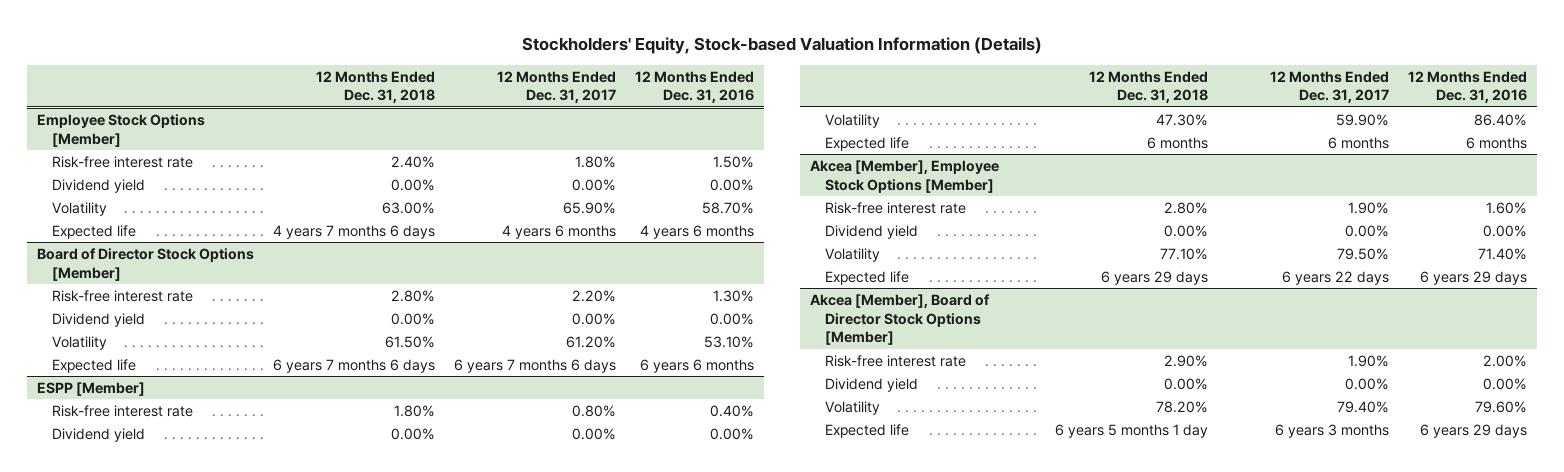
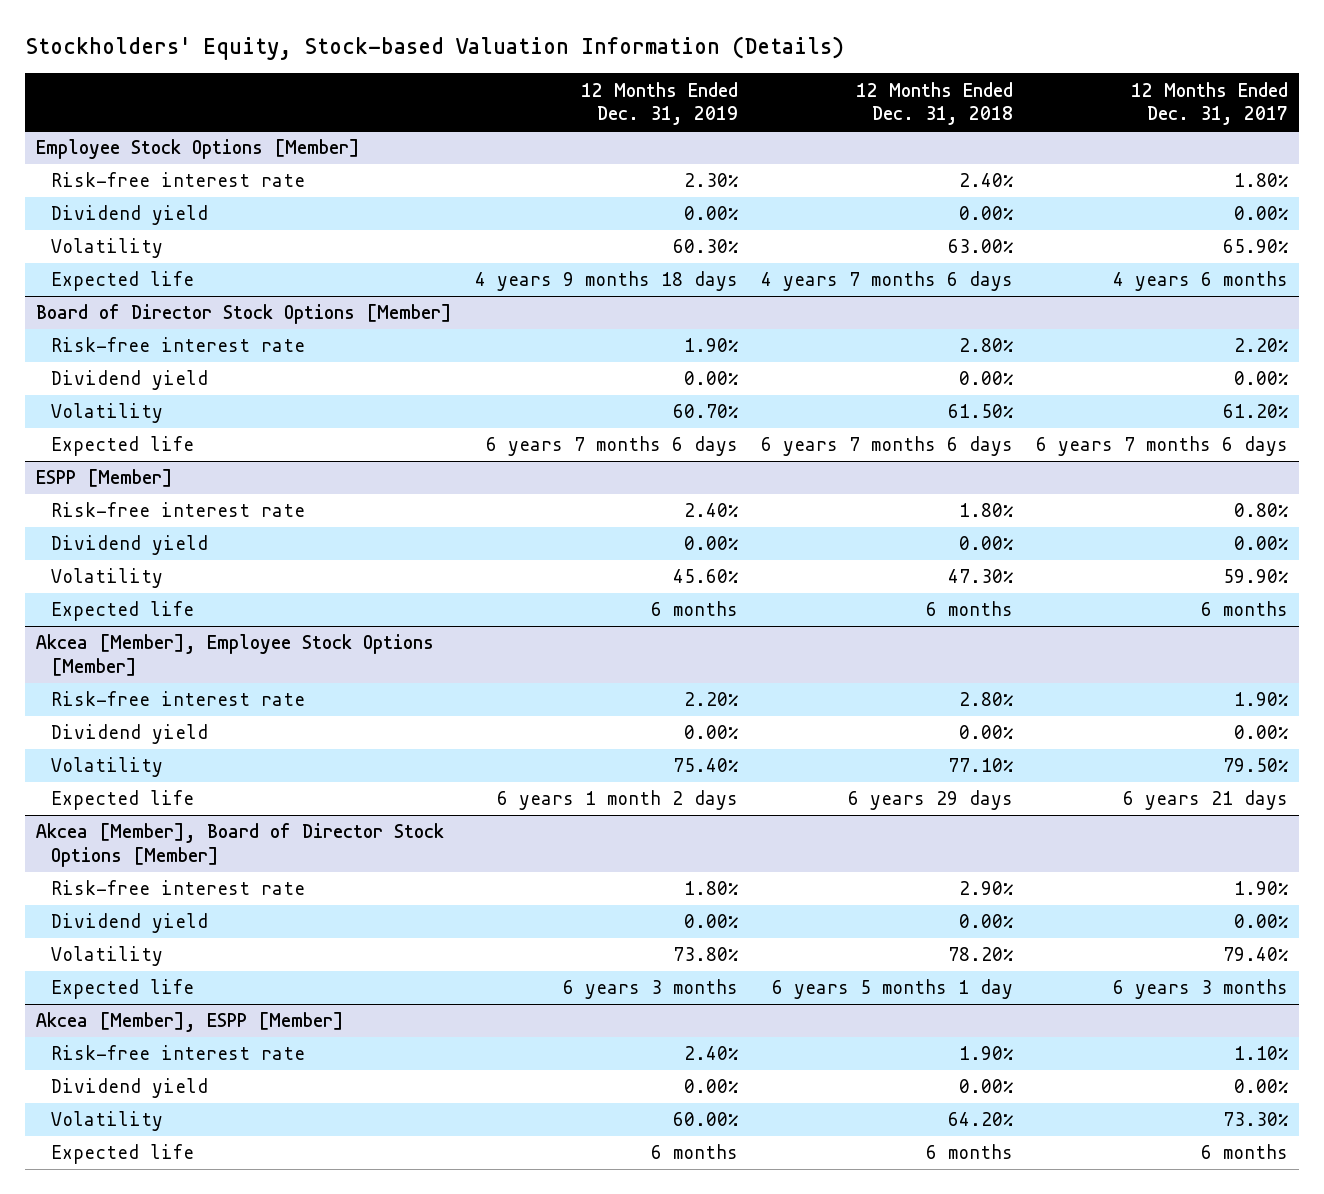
- | 12 Months Ended Dec. 31, 2018 | 12 Months Ended Dec. 31, 2017 | 12 Months Ended Dec. 31, 2016
+ | 12 Months Ended Dec. 31, 2019 | 12 Months Ended Dec. 31, 2018 | 12 Months Ended Dec. 31, 2017
@ Akcea [Member], Employee Stock Options [Member]
- Expected life | 6 years 29 days | 6 years 22 days | 6 years 29 days
+ Expected life | 6 years 1 month 2 days | 6 years 29 days | 6 years 21 days
+ Akcea [Member], ESPP [Member]
+ Risk-free interest rate | 2.40% | 1.90% | 1.10%
+ Dividend yield | 0.00% | 0.00% | 0.00%
+ Volatility | 60.00% | 64.20% | 73.30%
+ Expected life | 6 months | 6 months | 6 months

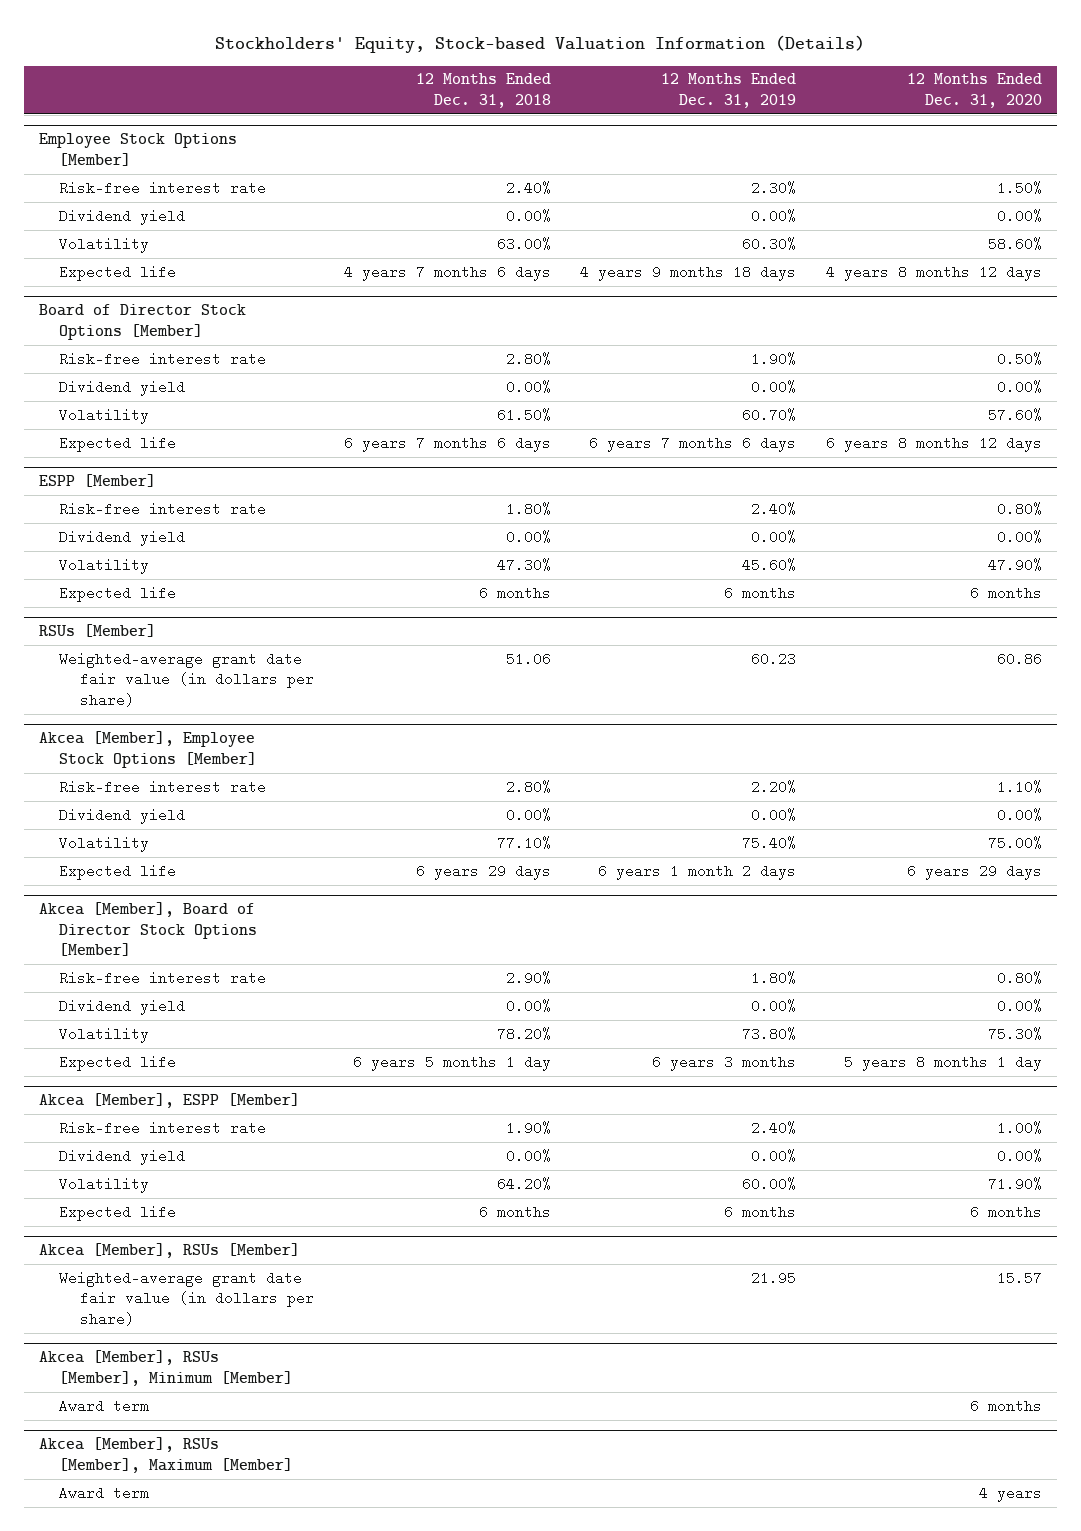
- | 12 Months Ended Dec. 31, 2019 | 12 Months Ended Dec. 31, 2018 | 12 Months Ended Dec. 31, 2017
+ | 12 Months Ended Dec. 31, 2018 | 12 Months Ended Dec. 31, 2019 | 12 Months Ended Dec. 31, 2020
+ RSUs [Member]
+ Weighted-average grant date fair value (in dollars per share) | 51.06 | 60.23 | 60.86
+ Akcea [Member], RSUs [Member]
+ Weighted-average grant date fair value (in dollars per share) | | 21.95 | 15.57
+ Akcea [Member], RSUs [Member], Minimum [Member]
+ Award term | | | 6 months
+ Akcea [Member], RSUs [Member], Maximum [Member]
+ Award term | | | 4 years

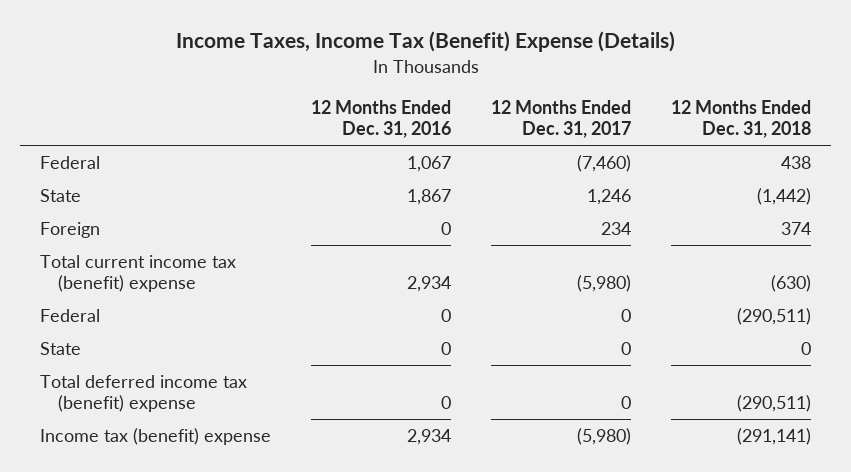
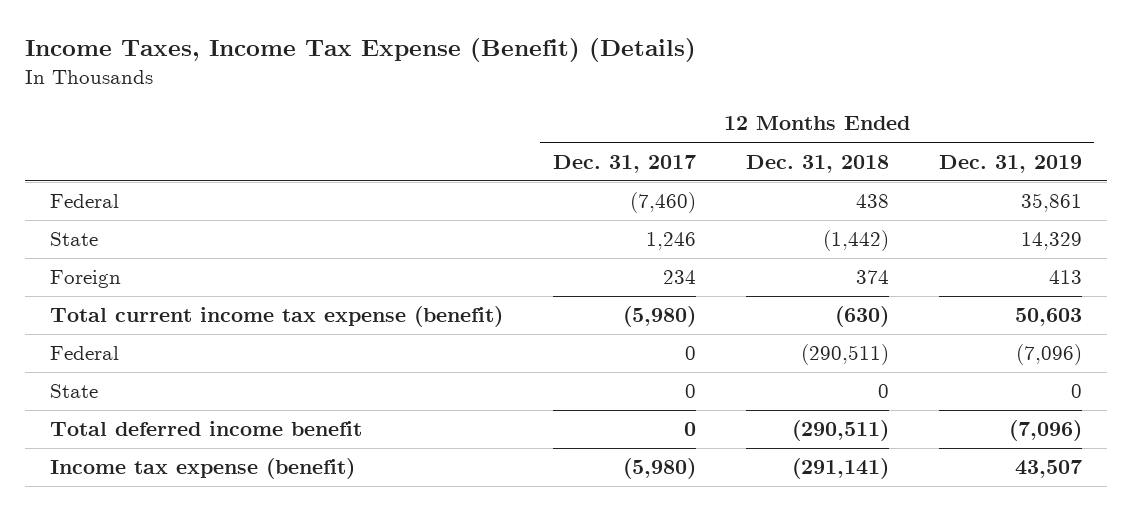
- Income Taxes, Income Tax (Benefit) Expense (Details)
+ Income Taxes, Income Tax Expense (Benefit) (Details)
- | 12 Months Ended Dec. 31, 2016 | 12 Months Ended Dec. 31, 2017 | 12 Months Ended Dec. 31, 2018
+ | 12 Months Ended Dec. 31, 2017 | 12 Months Ended Dec. 31, 2018 | 12 Months Ended Dec. 31, 2019
- Total current income tax (benefit) expense | 2,934 | (5,980) | (630)
+ Total current income tax expense (benefit) | (5,980) | (630) | 50,603
- Total deferred income tax (benefit) expense | 0 | 0 | (290,511)
- Income tax (benefit) expense | 2,934 | (5,980) | (291,141)
+ Total deferred income benefit | 0 | (290,511) | (7,096)
+ Income tax expense (benefit) | (5,980) | (291,141) | 43,507

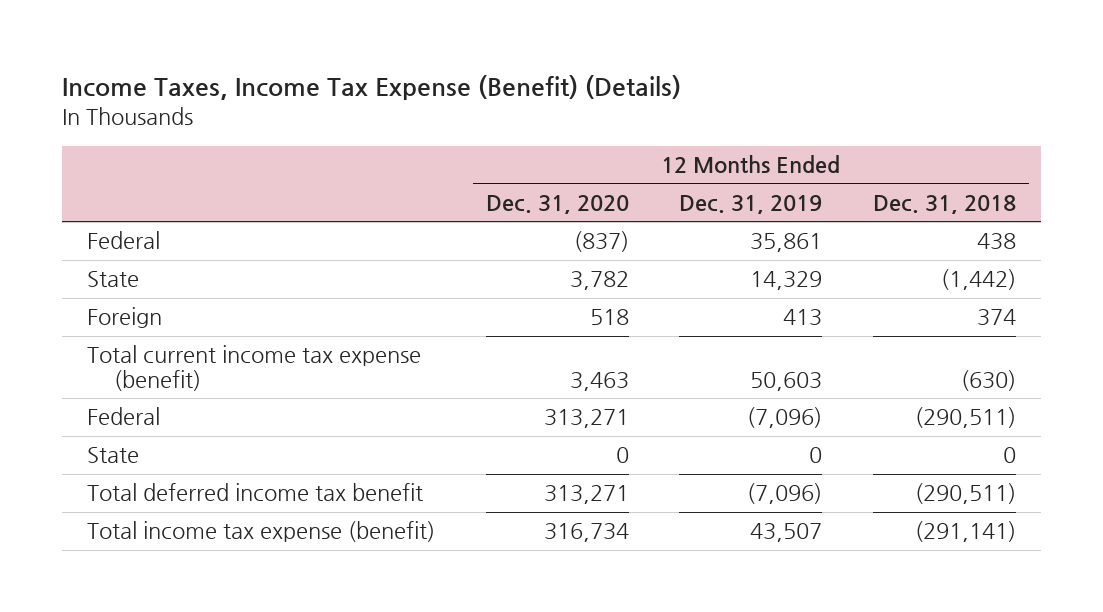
- | 12 Months Ended Dec. 31, 2017 | 12 Months Ended Dec. 31, 2018 | 12 Months Ended Dec. 31, 2019
+ | 12 Months Ended Dec. 31, 2020 | 12 Months Ended Dec. 31, 2019 | 12 Months Ended Dec. 31, 2018
- Total deferred income benefit | 0 | (290,511) | (7,096)
- Income tax expense (benefit) | (5,980) | (291,141) | 43,507
+ Total deferred income tax benefit | 313,271 | (7,096) | (290,511)
+ Total income tax expense (benefit) | 316,734 | 43,507 | (291,141)

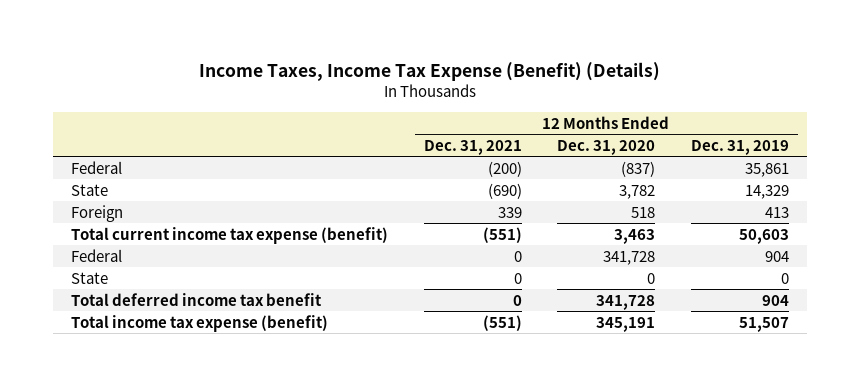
- | 12 Months Ended Dec. 31, 2020 | 12 Months Ended Dec. 31, 2019 | 12 Months Ended Dec. 31, 2018
+ | 12 Months Ended Dec. 31, 2021 | 12 Months Ended Dec. 31, 2020 | 12 Months Ended Dec. 31, 2019
- Federal | 313,271 | (7,096) | (290,511)
+ Federal | 0 | 341,728 | 904
- Total deferred income tax benefit | 313,271 | (7,096) | (290,511)
- Total income tax expense (benefit) | 316,734 | 43,507 | (291,141)
+ Total deferred income tax benefit | 0 | 341,728 | 904
+ Total income tax expense (benefit) | (551) | 345,191 | 51,507

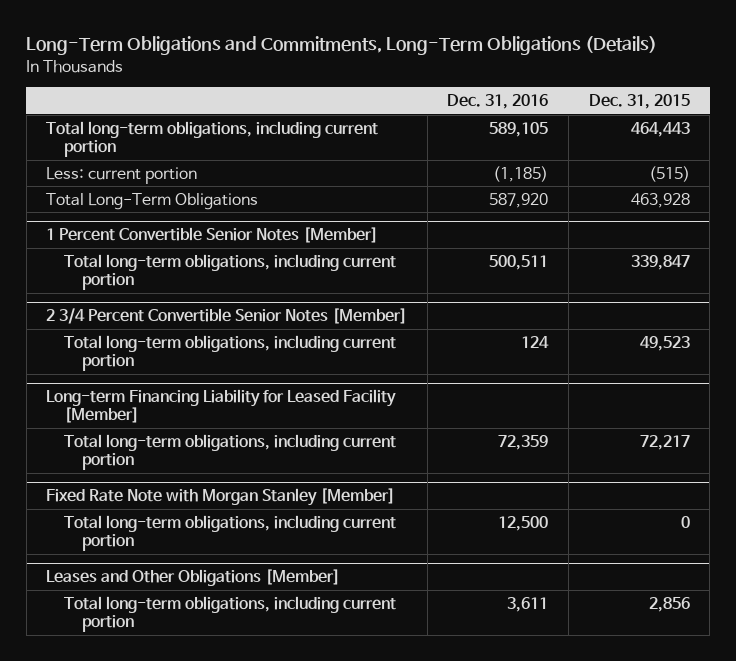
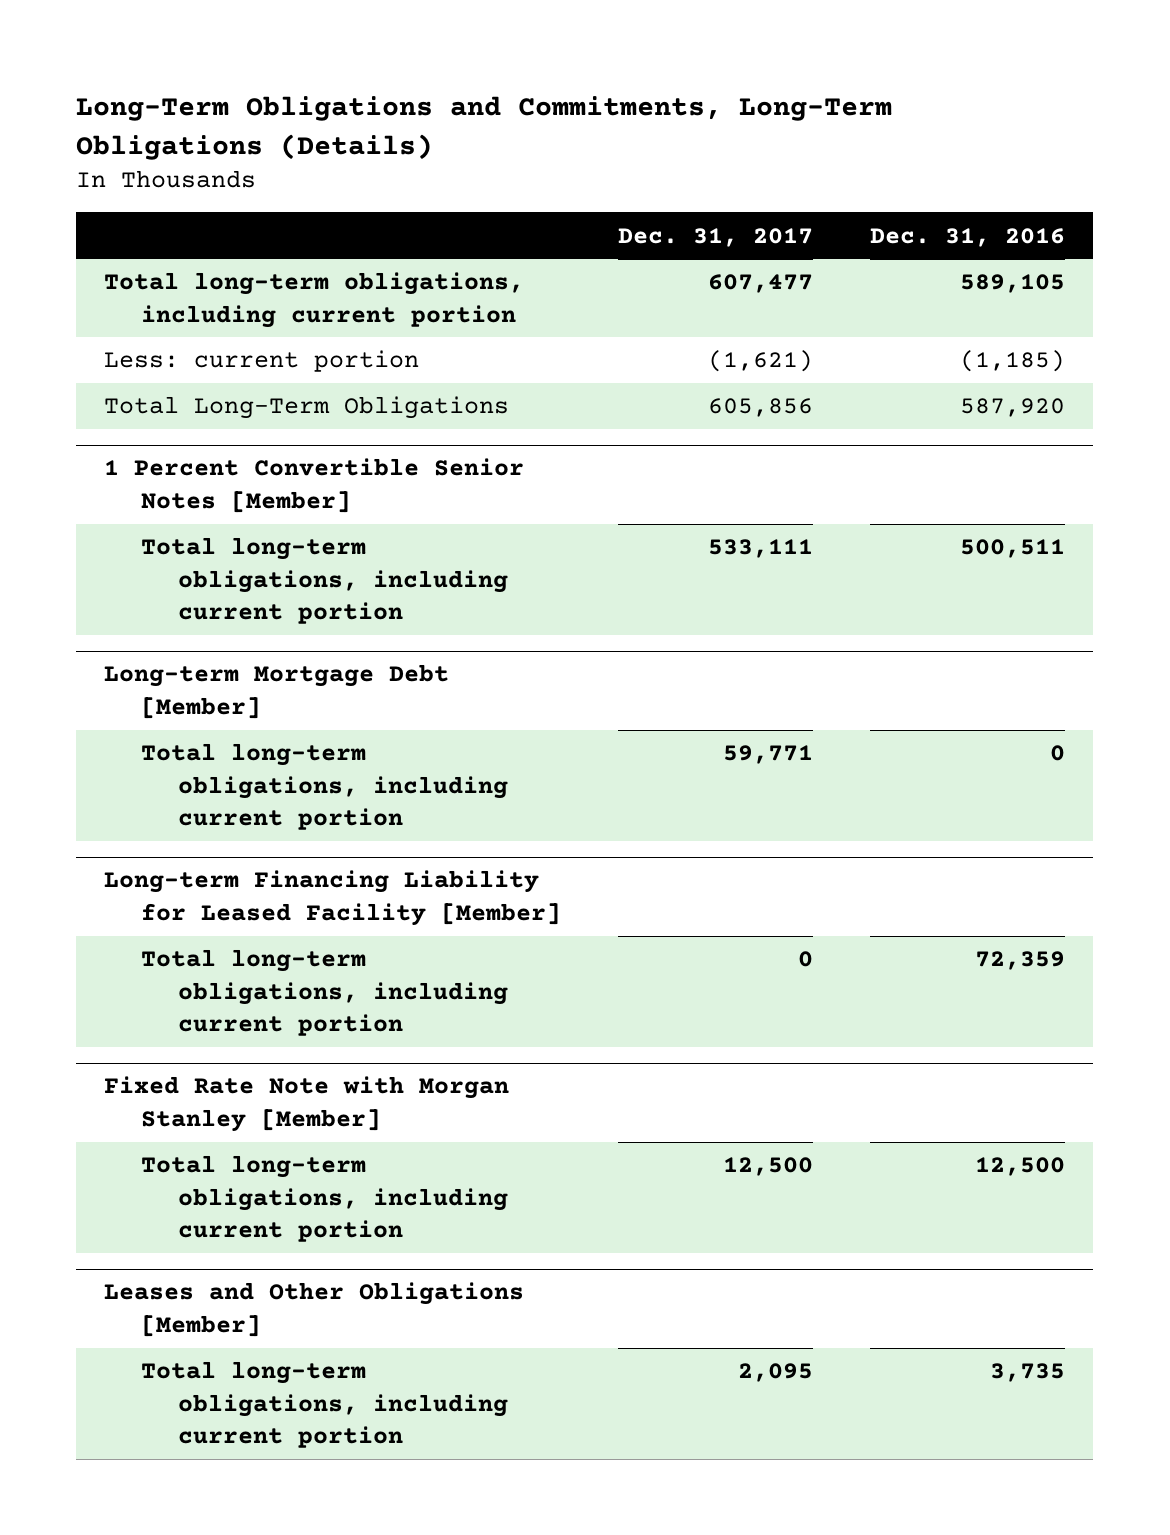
- | Dec. 31, 2016 | Dec. 31, 2015
+ | Dec. 31, 2017 | Dec. 31, 2016
- 2 3/4 Percent Convertible Senior Notes [Member]
- Total long-term obligations, including current portion | 124 | 49,523
+ Long-term Mortgage Debt [Member]
+ Total long-term obligations, including current portion | 59,771 | 0
@ Leases and Other Obligations [Member]
- Total long-term obligations, including current portion | 3,611 | 2,856
+ Total long-term obligations, including current portion | 2,095 | 3,735

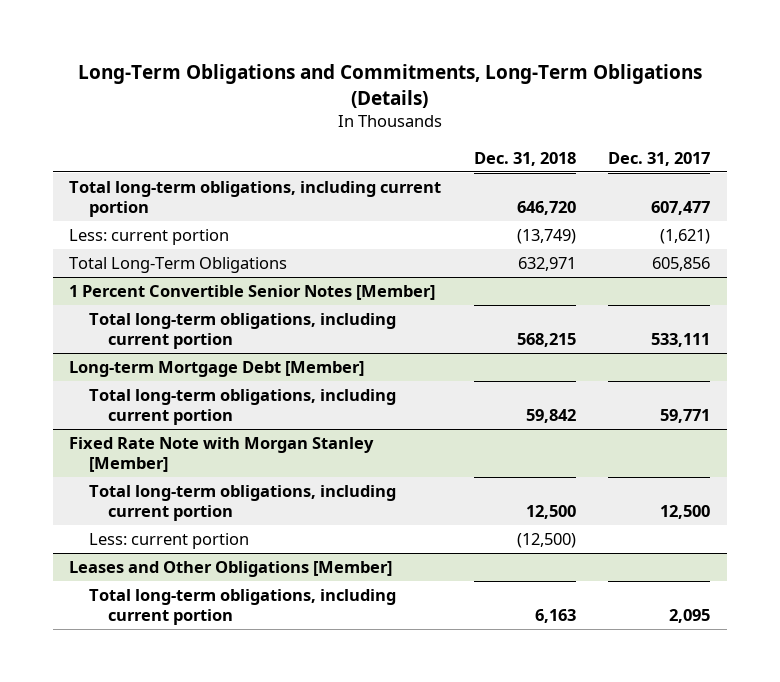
- | Dec. 31, 2017 | Dec. 31, 2016
+ | Dec. 31, 2018 | Dec. 31, 2017
- Long-term Financing Liability for Leased Facility [Member]
- Total long-term obligations, including current portion | 0 | 72,359
@ Fixed Rate Note with Morgan Stanley [Member]
+ Less: current portion | (12,500) |

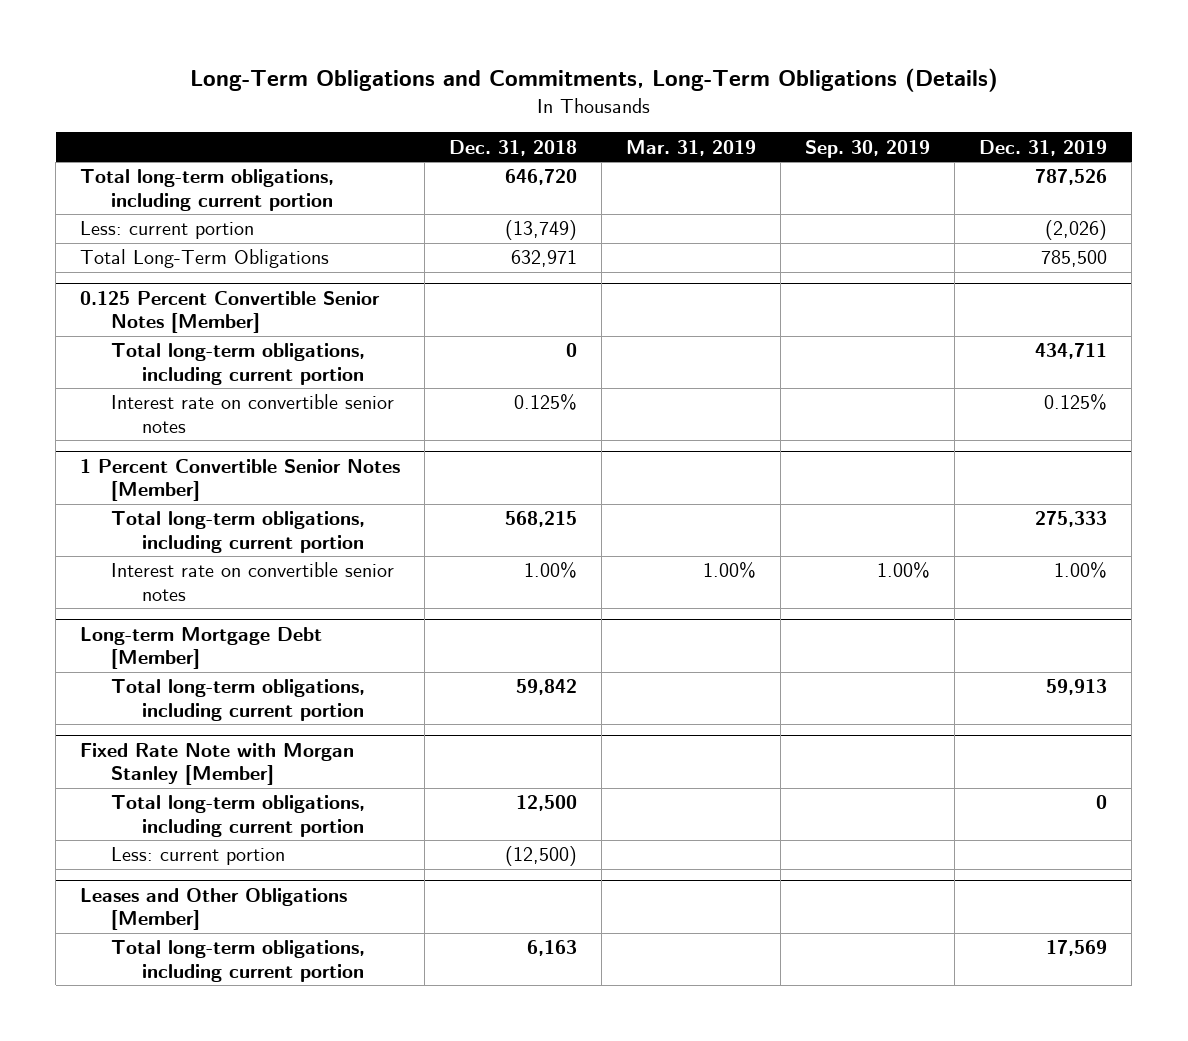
- | Dec. 31, 2018 | Dec. 31, 2017
+ | Dec. 31, 2018 | Mar. 31, 2019 | Sep. 30, 2019 | Dec. 31, 2019
+ 0.125 Percent Convertible Senior Notes [Member]
+ Total long-term obligations, including current portion | 0 | | | 434,711
+ Interest rate on convertible senior notes | 0.125% | | | 0.125%
@ 1 Percent Convertible Senior Notes [Member]
+ Interest rate on convertible senior notes | 1.00% | 1.00% | 1.00% | 1.00%

